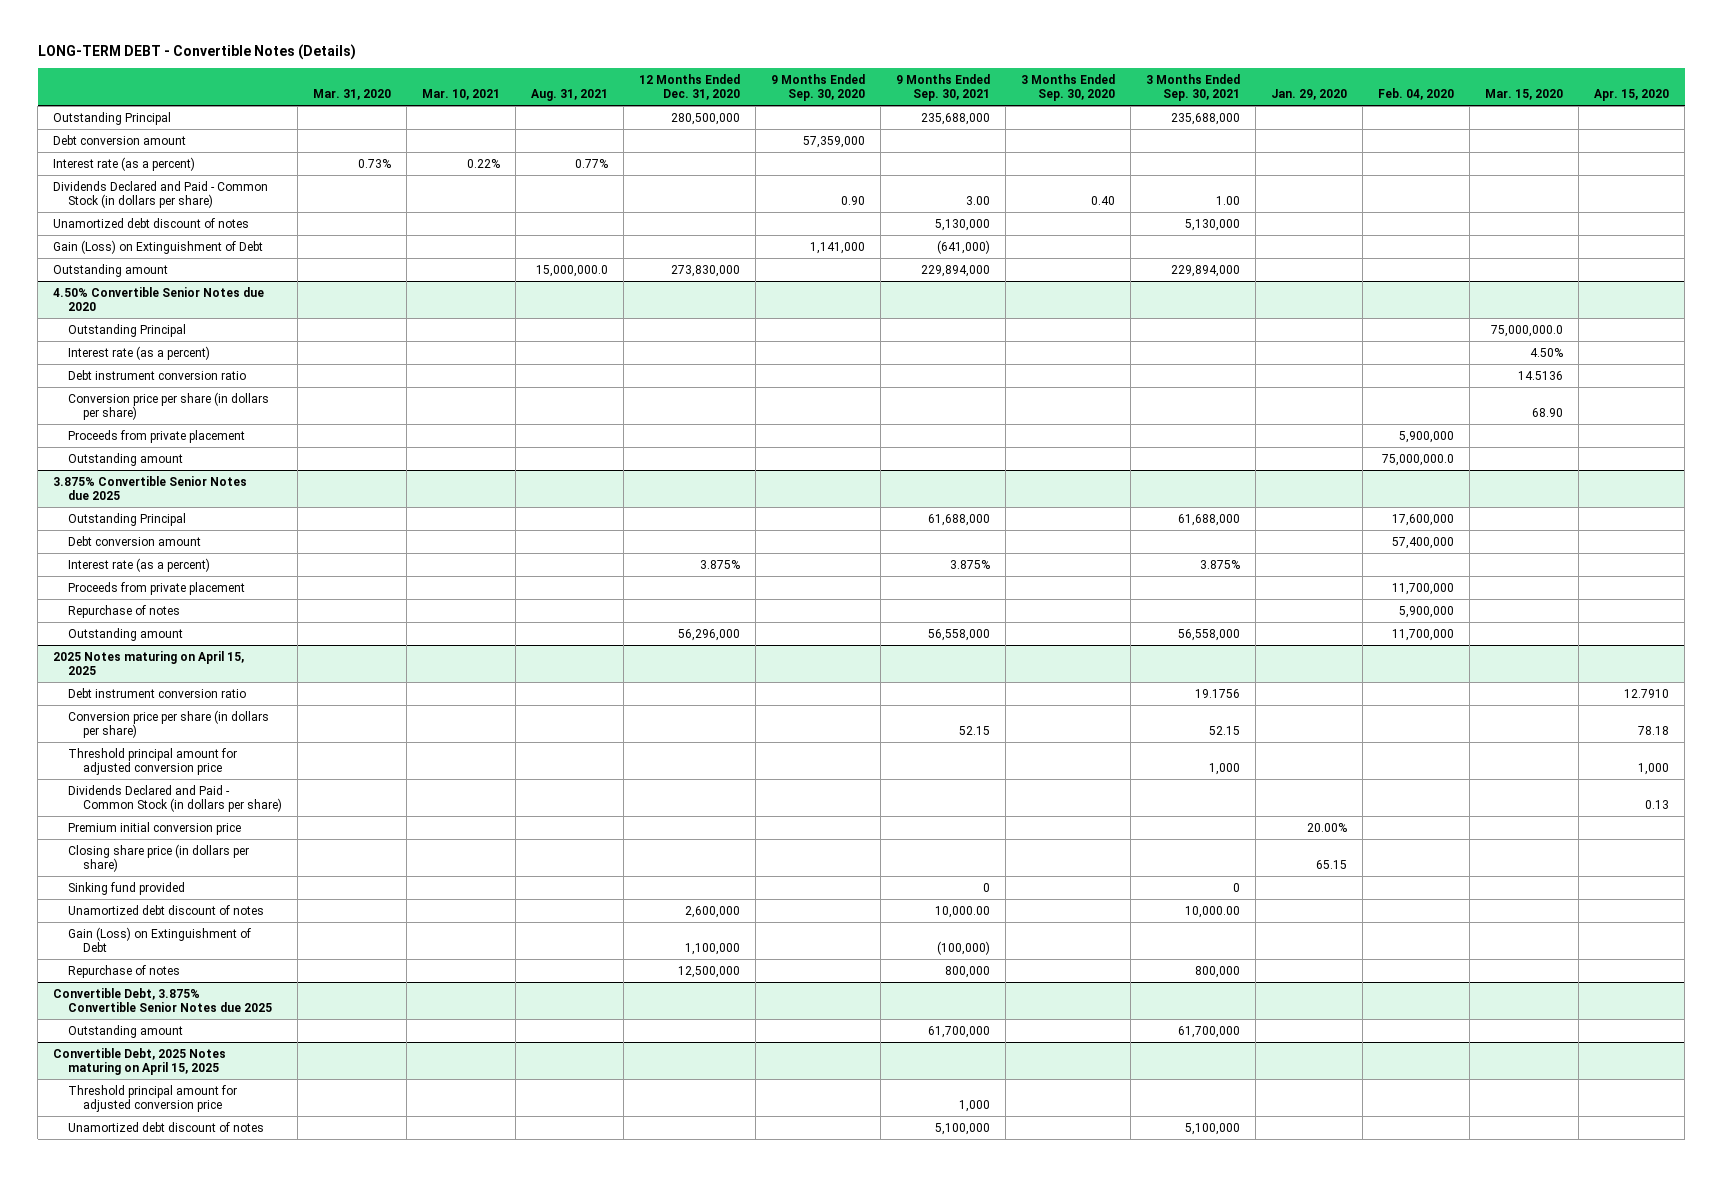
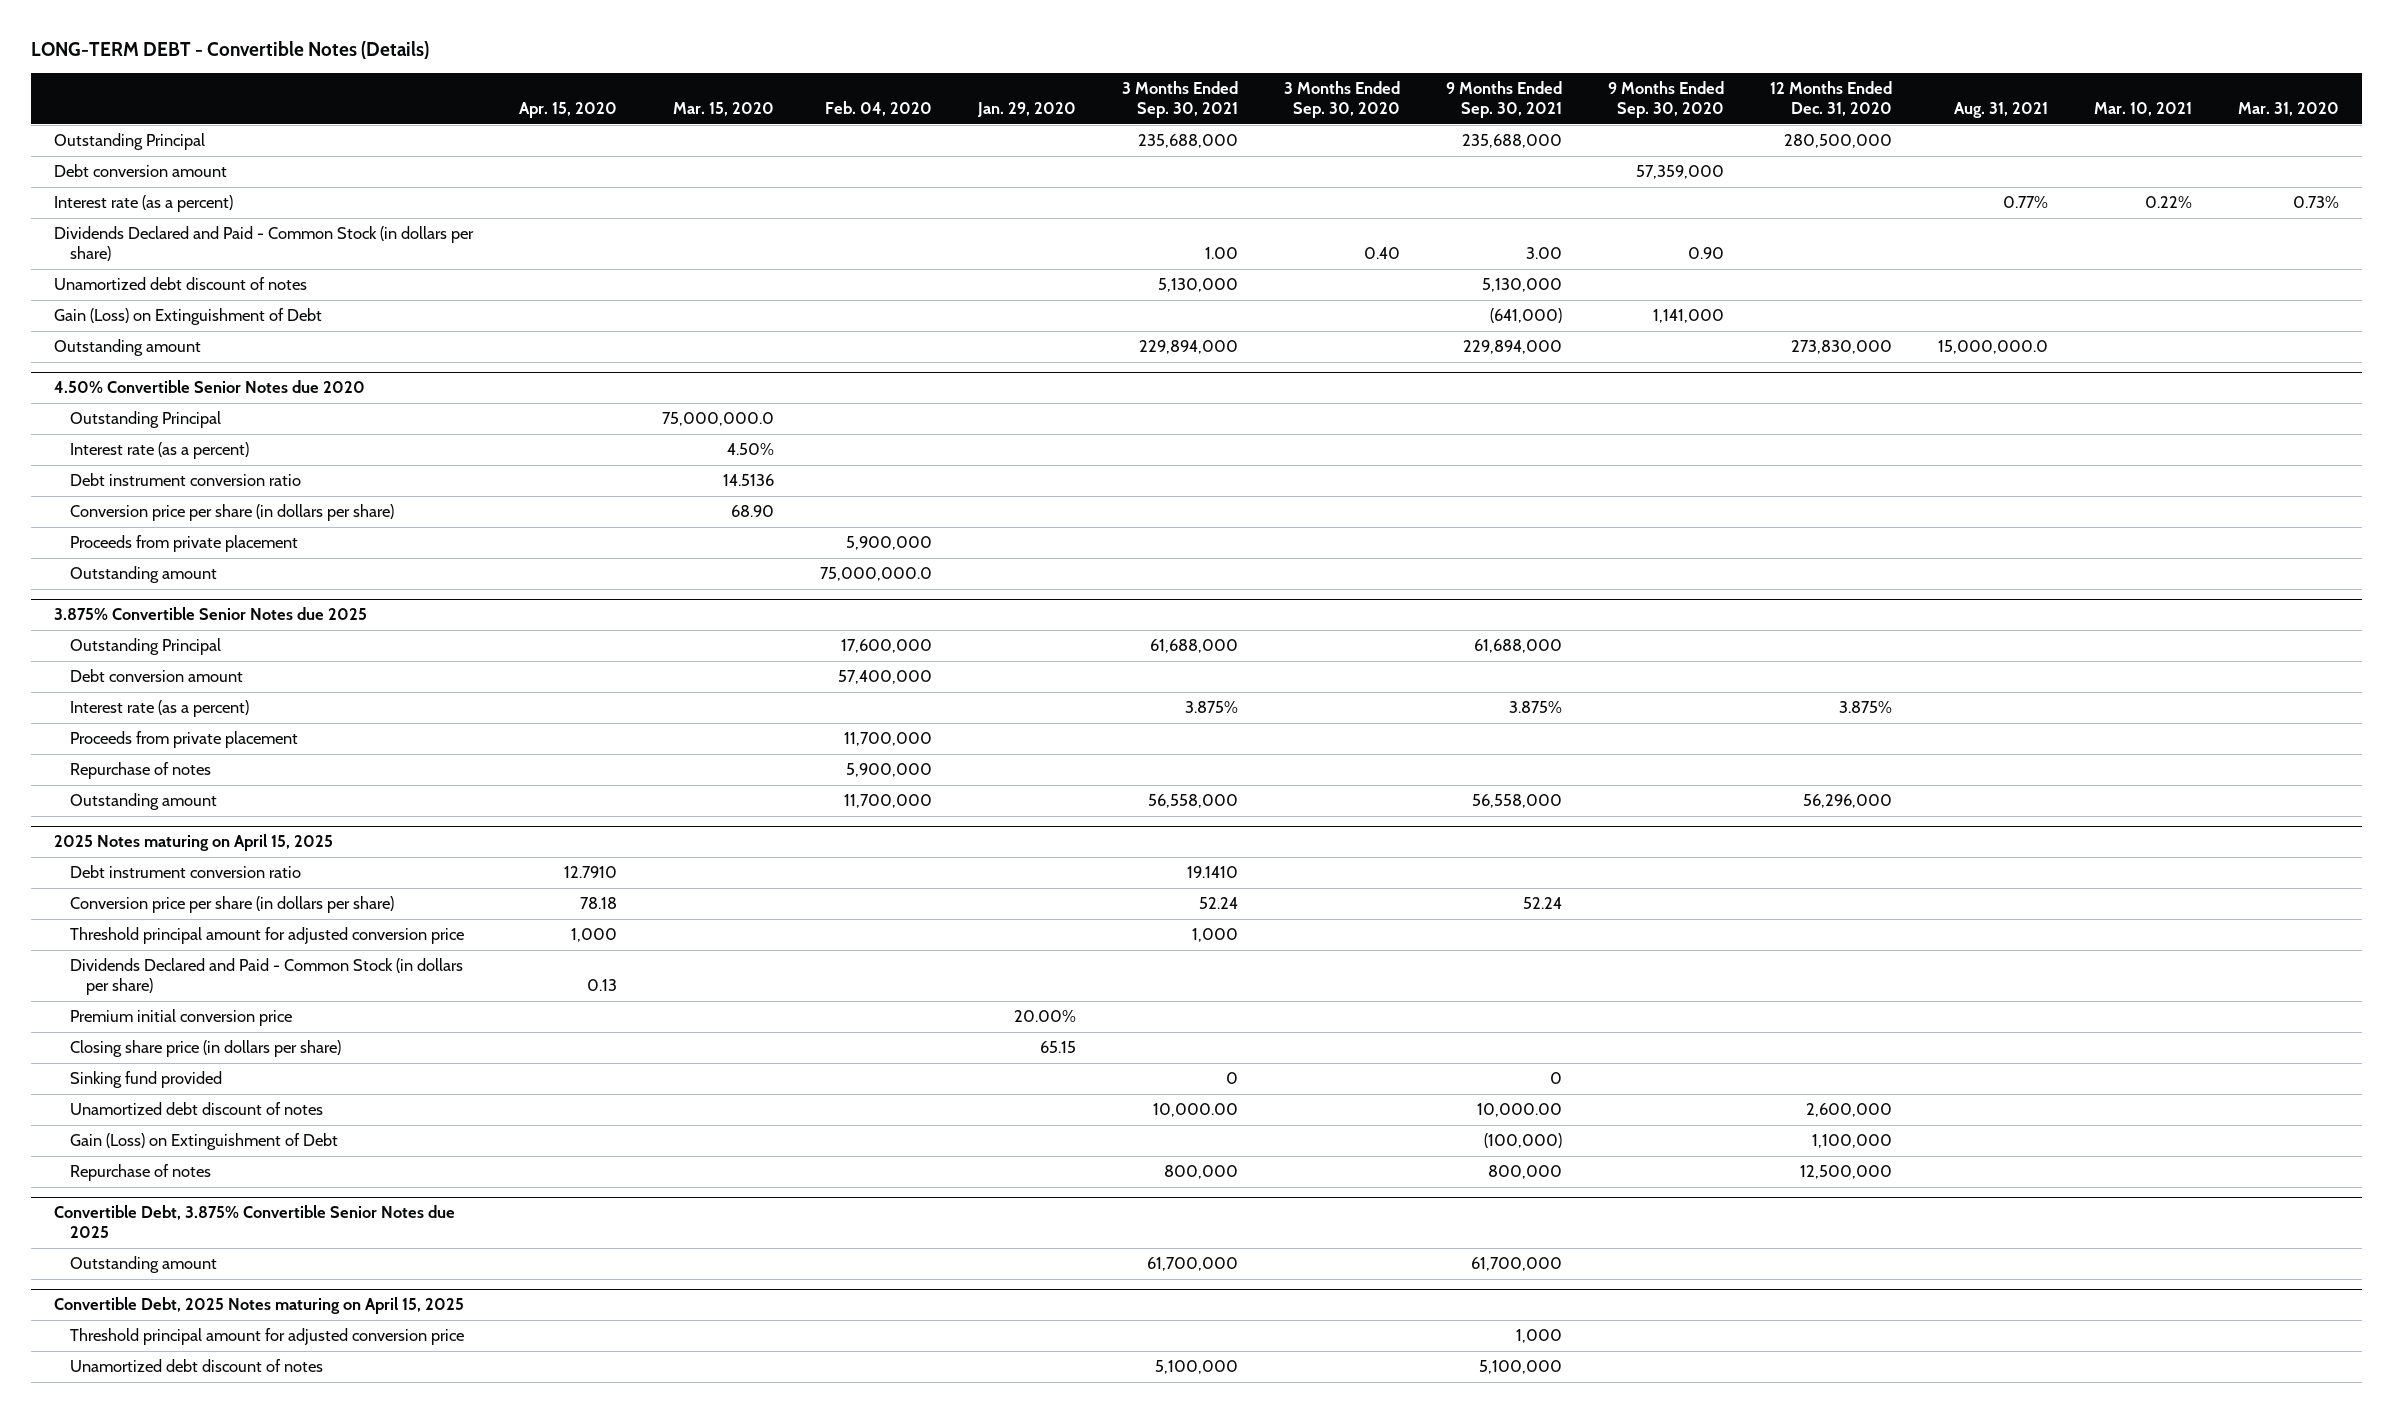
- | Mar. 31, 2020 | Mar. 10, 2021 | Aug. 31, 2021 | 12 Months Ended Dec. 31, 2020 | 9 Months Ended Sep. 30, 2020 | 9 Months Ended Sep. 30, 2021 | 3 Months Ended Sep. 30, 2020 | 3 Months Ended Sep. 30, 2021 | Jan. 29, 2020 | Feb. 04, 2020 | Mar. 15, 2020 | Apr. 15, 2020
+ | Apr. 15, 2020 | Mar. 15, 2020 | Feb. 04, 2020 | Jan. 29, 2020 | 3 Months Ended Sep. 30, 2021 | 3 Months Ended Sep. 30, 2020 | 9 Months Ended Sep. 30, 2021 | 9 Months Ended Sep. 30, 2020 | 12 Months Ended Dec. 31, 2020 | Aug. 31, 2021 | Mar. 10, 2021 | Mar. 31, 2020
@ 2025 Notes maturing on April 15, 2025
- Debt instrument conversion ratio | | | | | | | | 19.1756 | | | | 12.7910
- Conversion price per share (in dollars per share) | | | | | | 52.15 | | 52.15 | | | | 78.18
+ Debt instrument conversion ratio | 12.7910 | | | | 19.1410 | | | | | | |
+ Conversion price per share (in dollars per share) | 78.18 | | | | 52.24 | | 52.24 | | | | |

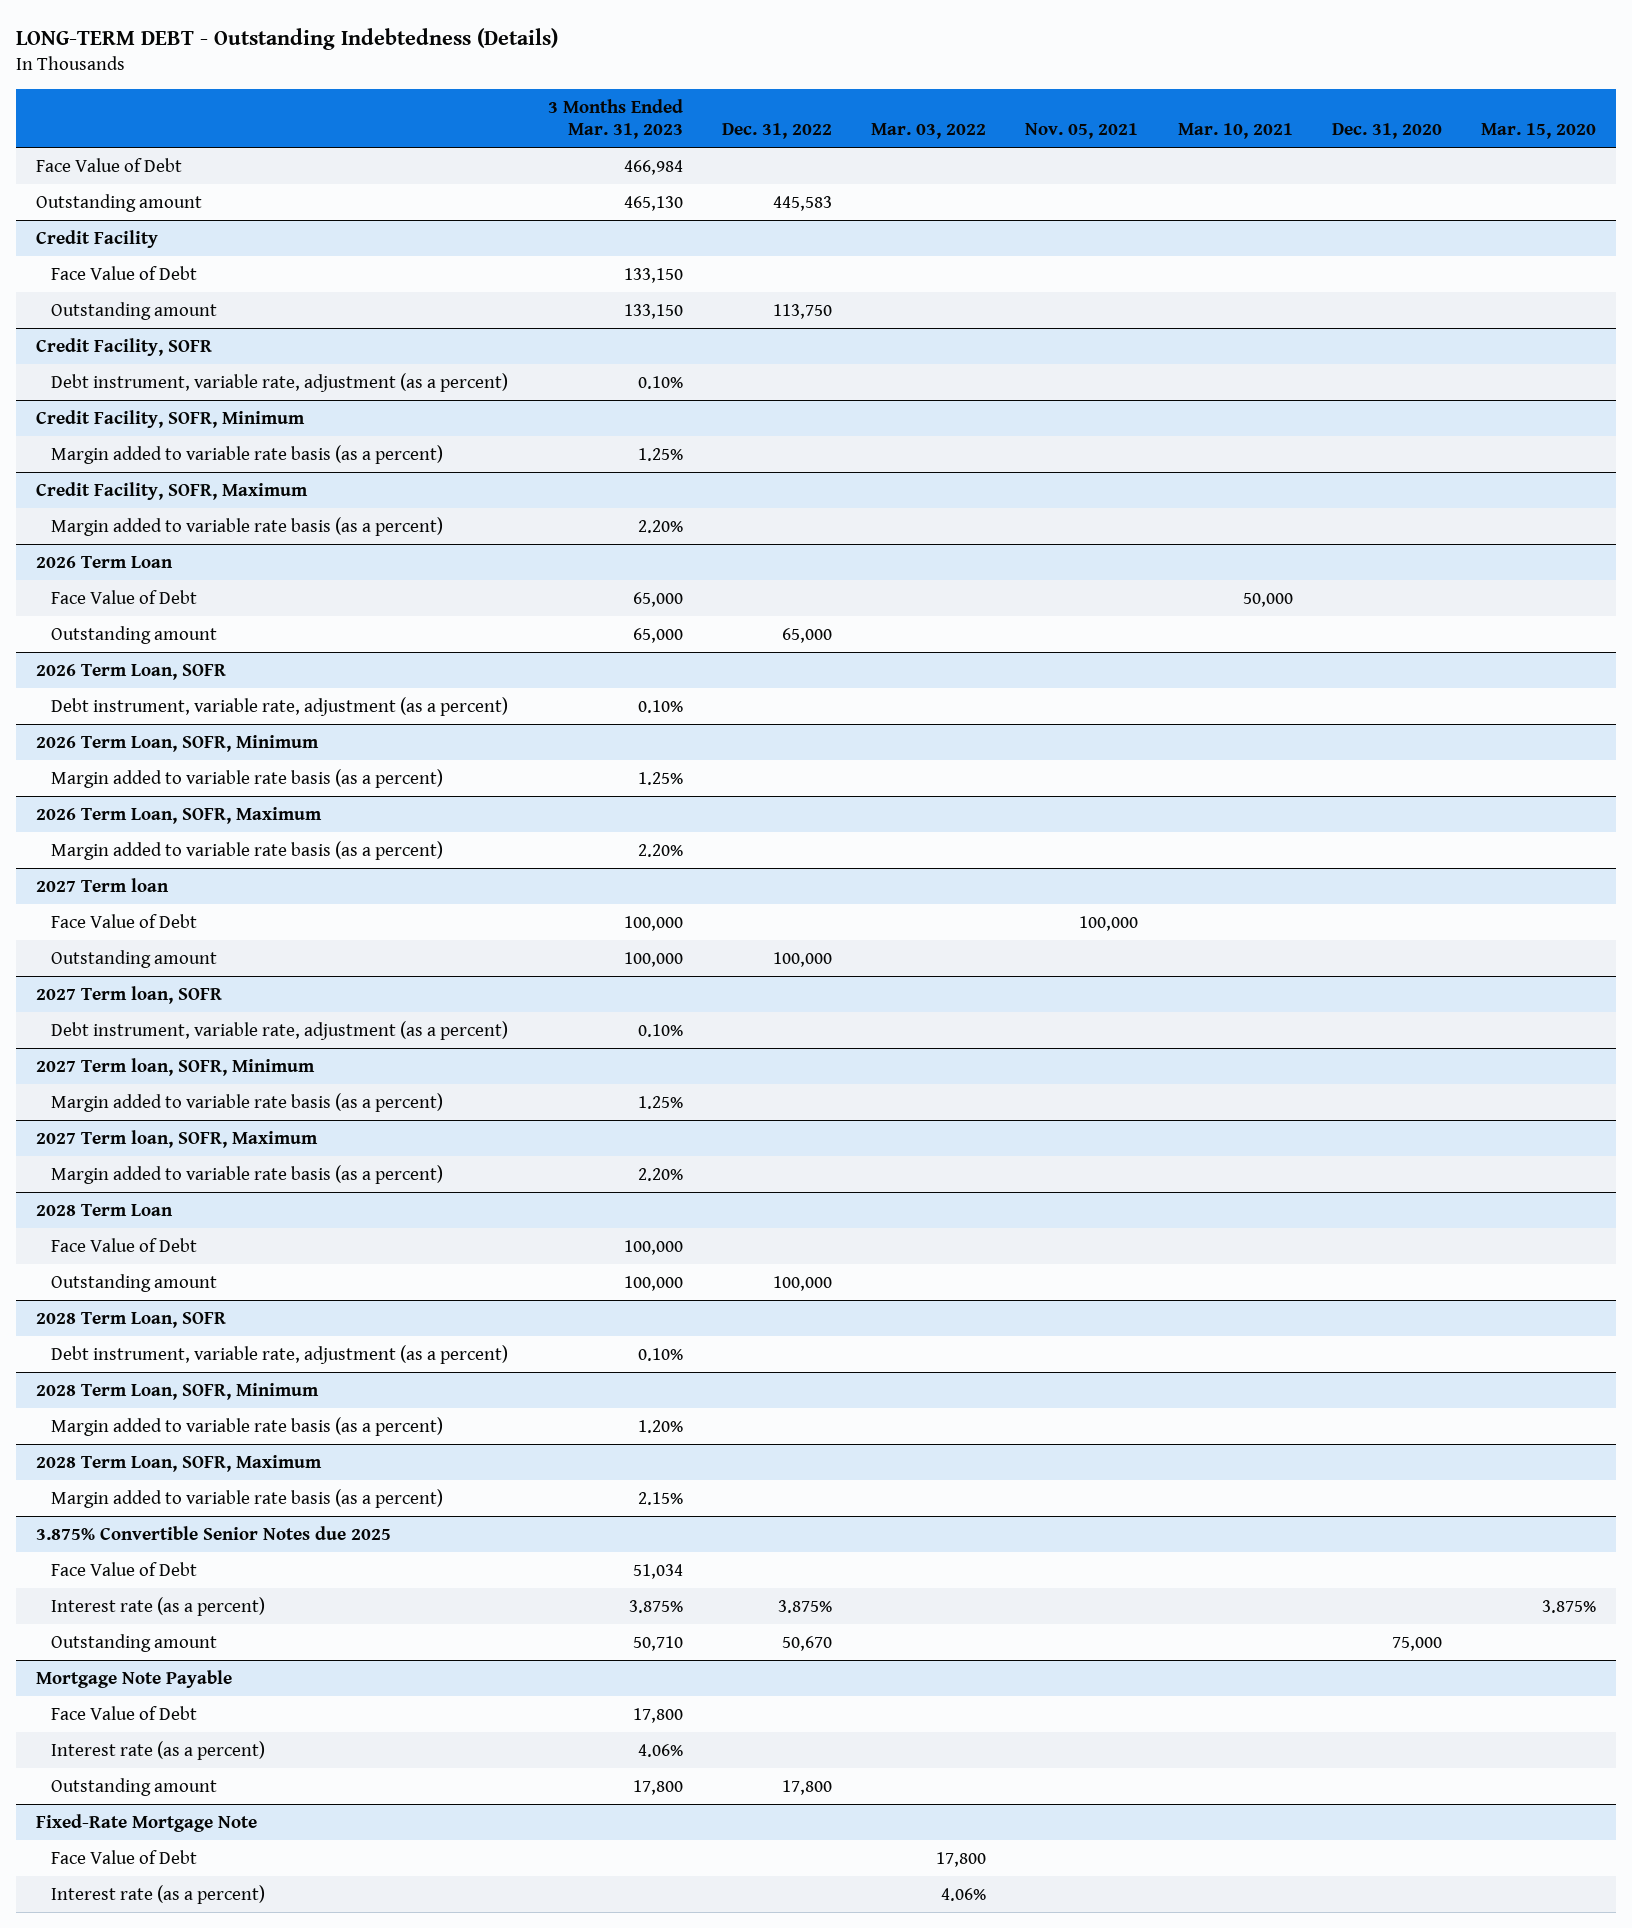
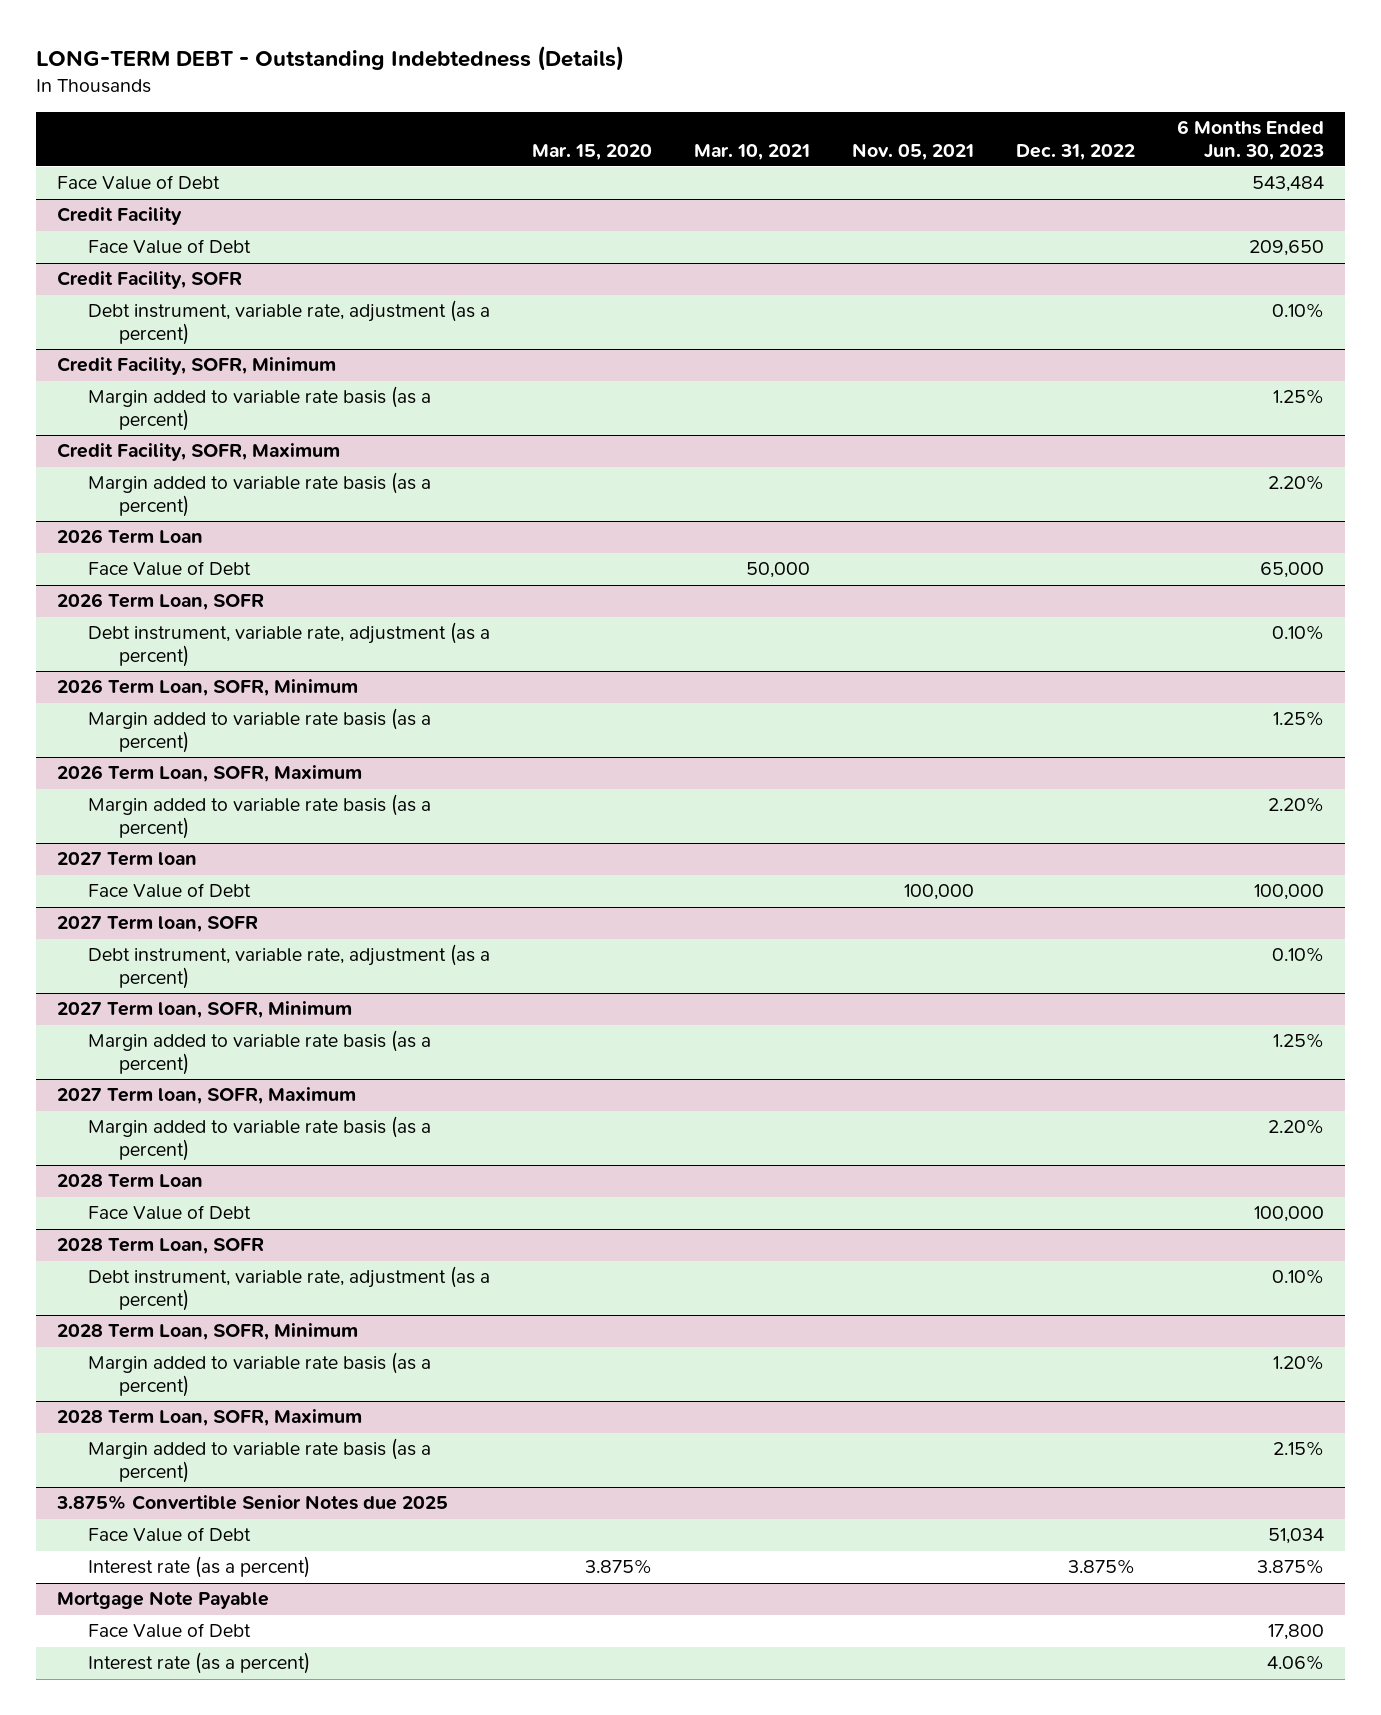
- | 3 Months Ended Mar. 31, 2023 | Dec. 31, 2022 | Mar. 03, 2022 | Nov. 05, 2021 | Mar. 10, 2021 | Dec. 31, 2020 | Mar. 15, 2020
+ | Mar. 15, 2020 | Mar. 10, 2021 | Nov. 05, 2021 | Dec. 31, 2022 | 6 Months Ended Jun. 30, 2023
- Outstanding amount | 465,130 | 445,583 | | | | |
@ Credit Facility
- Outstanding amount | 133,150 | 113,750 | | | | |
@ 2026 Term Loan
- Outstanding amount | 65,000 | 65,000 | | | | |
@ 2027 Term loan
- Outstanding amount | 100,000 | 100,000 | | | | |
@ 2028 Term Loan
- Outstanding amount | 100,000 | 100,000 | | | | |
@ 3.875% Convertible Senior Notes due 2025
- Outstanding amount | 50,710 | 50,670 | | | | 75,000 |
@ Mortgage Note Payable
- Outstanding amount | 17,800 | 17,800 | | | | |
- Fixed-Rate Mortgage Note
- Face Value of Debt | | | 17,800 | | | |
- Interest rate (as a percent) | | | 4.06% | | | |

